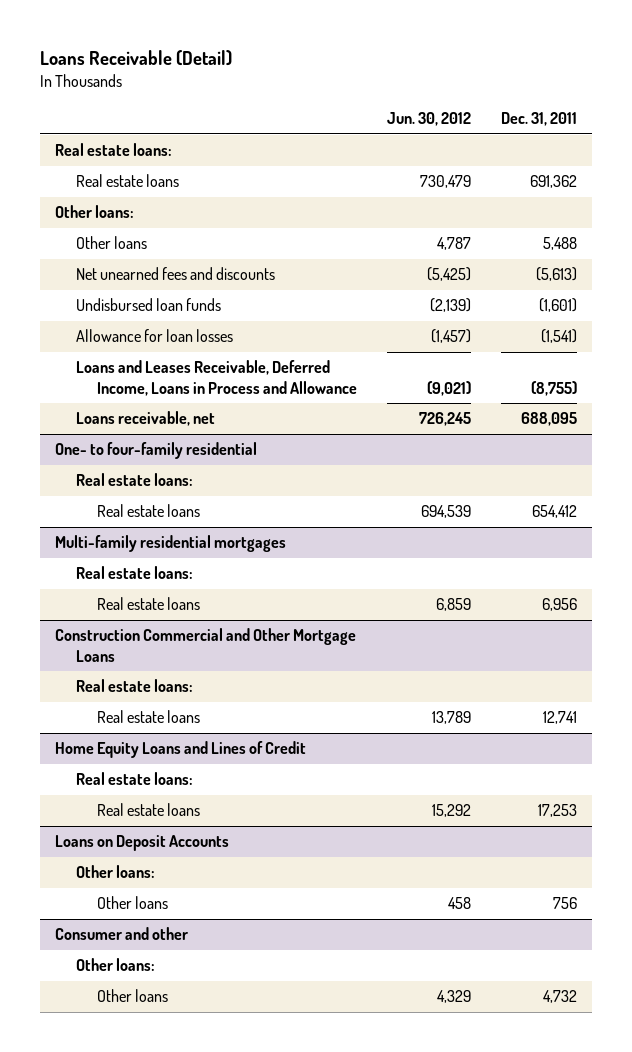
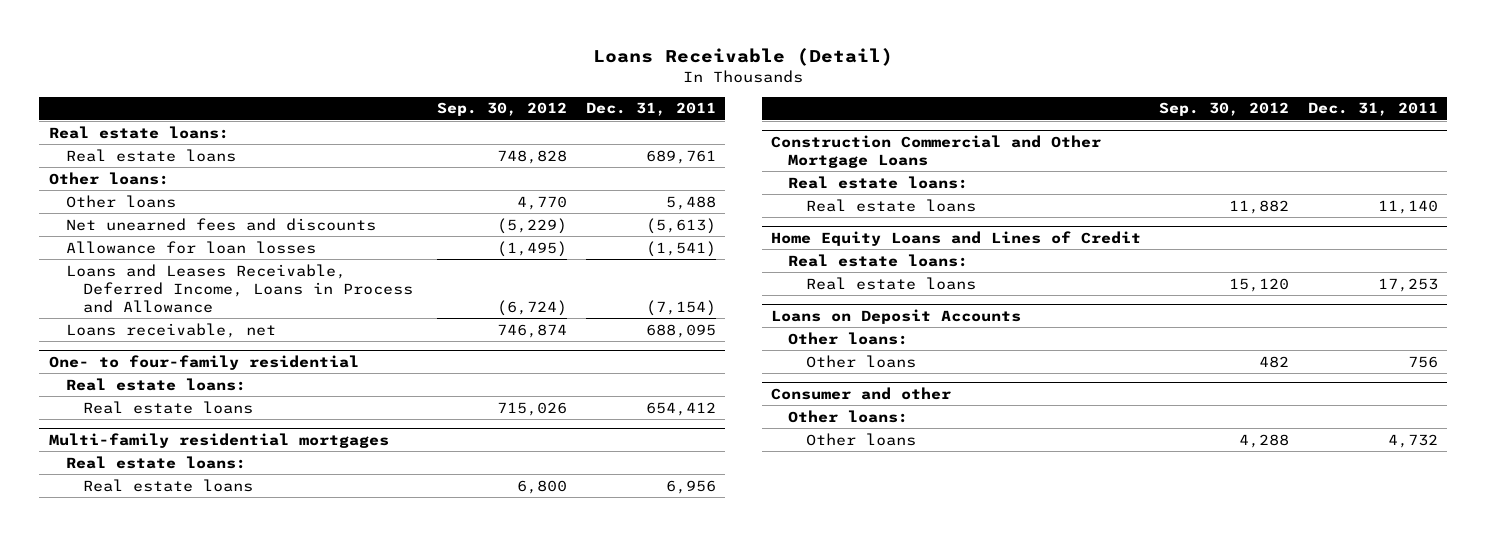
- | Jun. 30, 2012 | Dec. 31, 2011
+ | Sep. 30, 2012 | Dec. 31, 2011
- Real estate loans | 730,479 | 691,362
+ Real estate loans | 748,828 | 689,761
- Undisbursed loan funds | (2,139) | (1,601)
- Loans and Leases Receivable, Deferred Income, Loans in Process and Allowance | (9,021) | (8,755)
+ Loans and Leases Receivable, Deferred Income, Loans in Process and Allowance | (6,724) | (7,154)
@ Construction Commercial and Other Mortgage Loans
- Real estate loans | 13,789 | 12,741
+ Real estate loans | 11,882 | 11,140

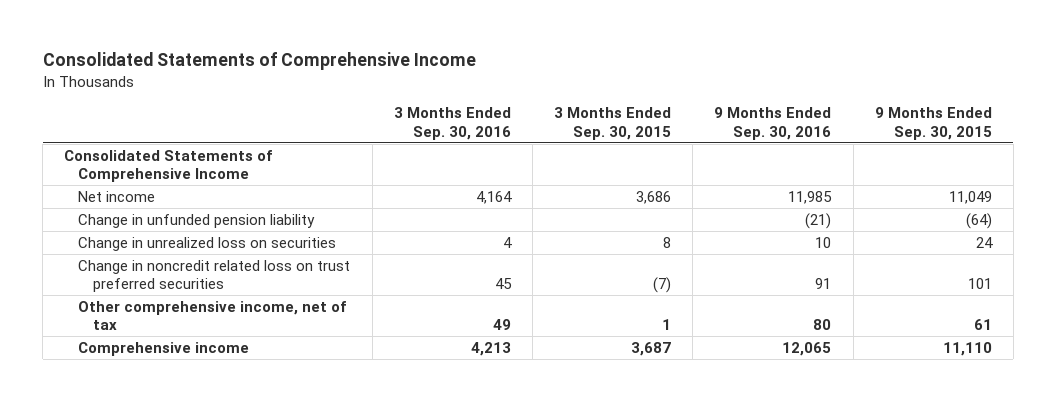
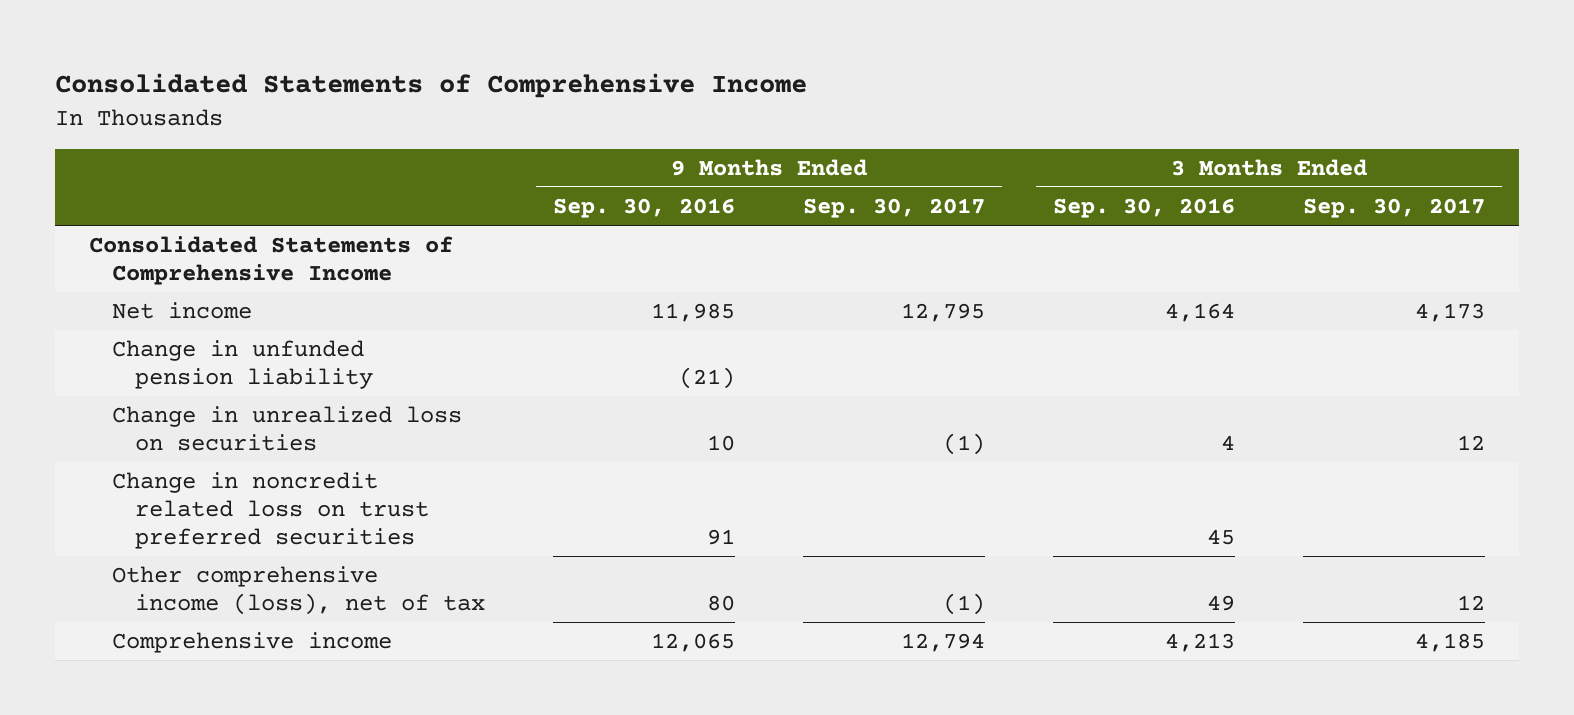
- | 3 Months Ended Sep. 30, 2016 | 3 Months Ended Sep. 30, 2015 | 9 Months Ended Sep. 30, 2016 | 9 Months Ended Sep. 30, 2015
+ | 9 Months Ended Sep. 30, 2016 | 9 Months Ended Sep. 30, 2017 | 3 Months Ended Sep. 30, 2016 | 3 Months Ended Sep. 30, 2017
- Other comprehensive income, net of tax | 49 | 1 | 80 | 61
+ Other comprehensive income (loss), net of tax | 80 | (1) | 49 | 12

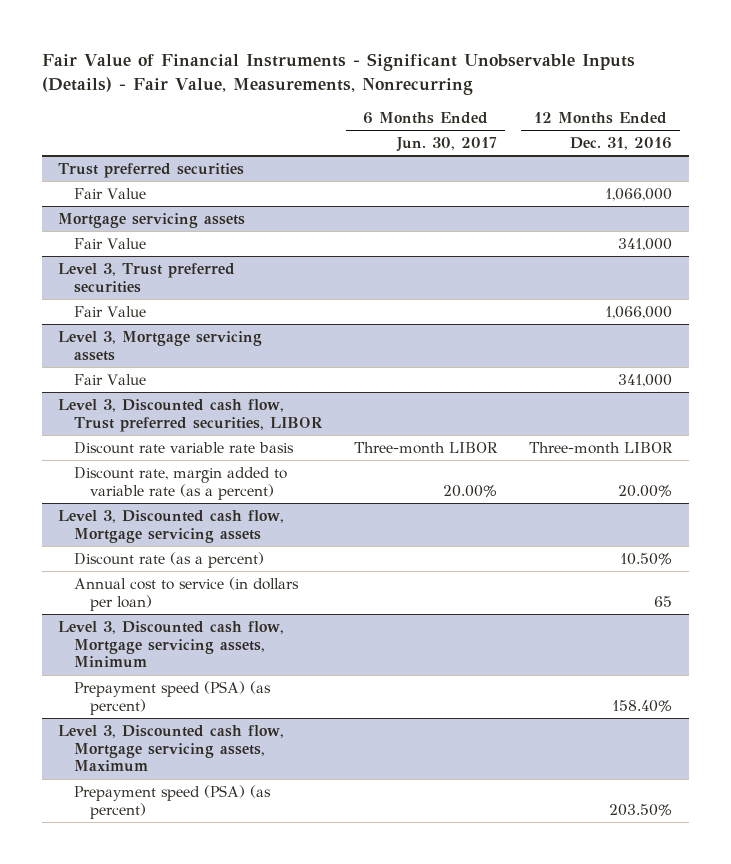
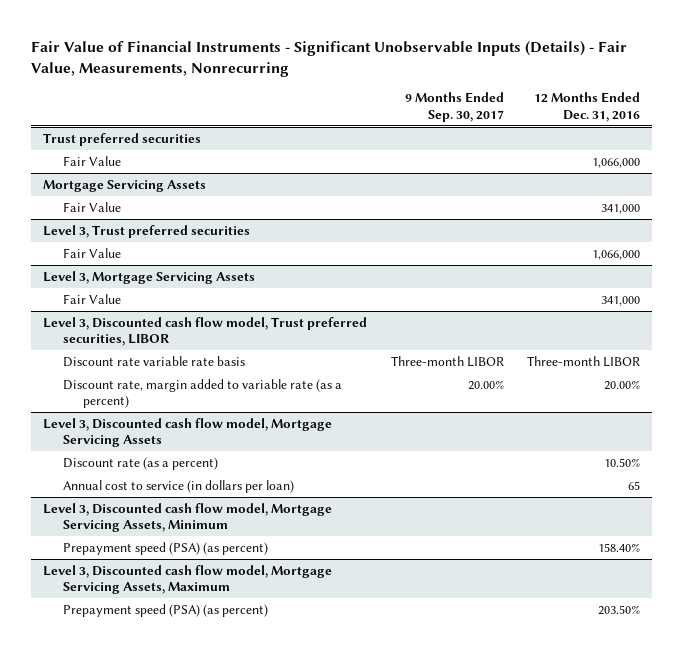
- | 6 Months Ended Jun. 30, 2017 | 12 Months Ended Dec. 31, 2016
+ | 9 Months Ended Sep. 30, 2017 | 12 Months Ended Dec. 31, 2016
- Mortgage servicing assets
+ Mortgage Servicing Assets
- Level 3, Mortgage servicing assets
+ Level 3, Mortgage Servicing Assets
- Level 3, Discounted cash flow, Trust preferred securities, LIBOR
+ Level 3, Discounted cash flow model, Trust preferred securities, LIBOR
- Level 3, Discounted cash flow, Mortgage servicing assets
+ Level 3, Discounted cash flow model, Mortgage Servicing Assets
- Level 3, Discounted cash flow, Mortgage servicing assets, Minimum
+ Level 3, Discounted cash flow model, Mortgage Servicing Assets, Minimum
- Level 3, Discounted cash flow, Mortgage servicing assets, Maximum
+ Level 3, Discounted cash flow model, Mortgage Servicing Assets, Maximum

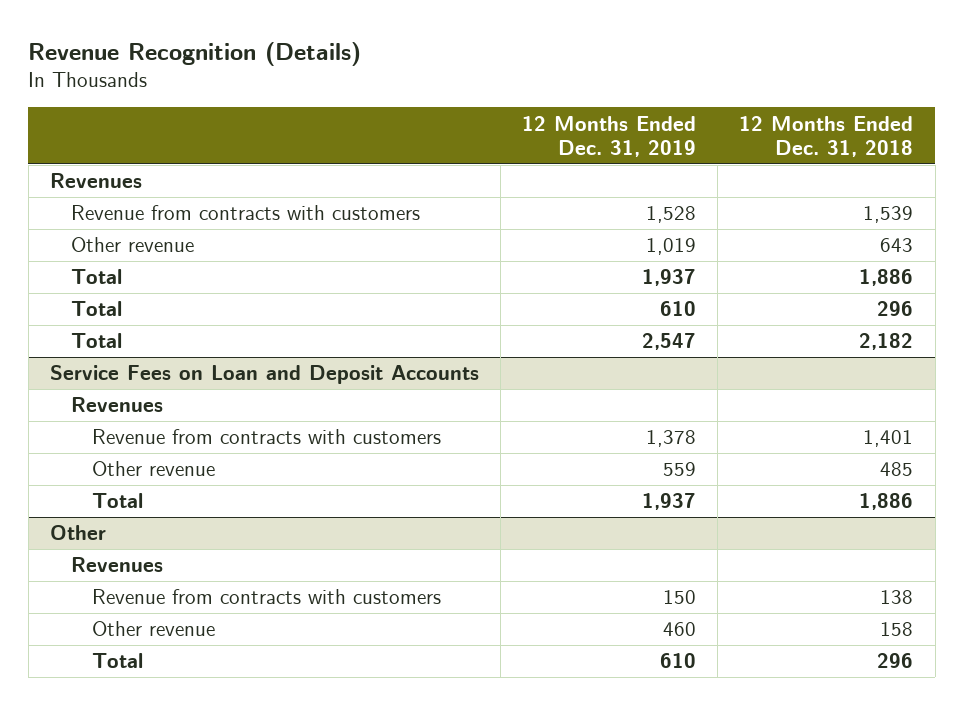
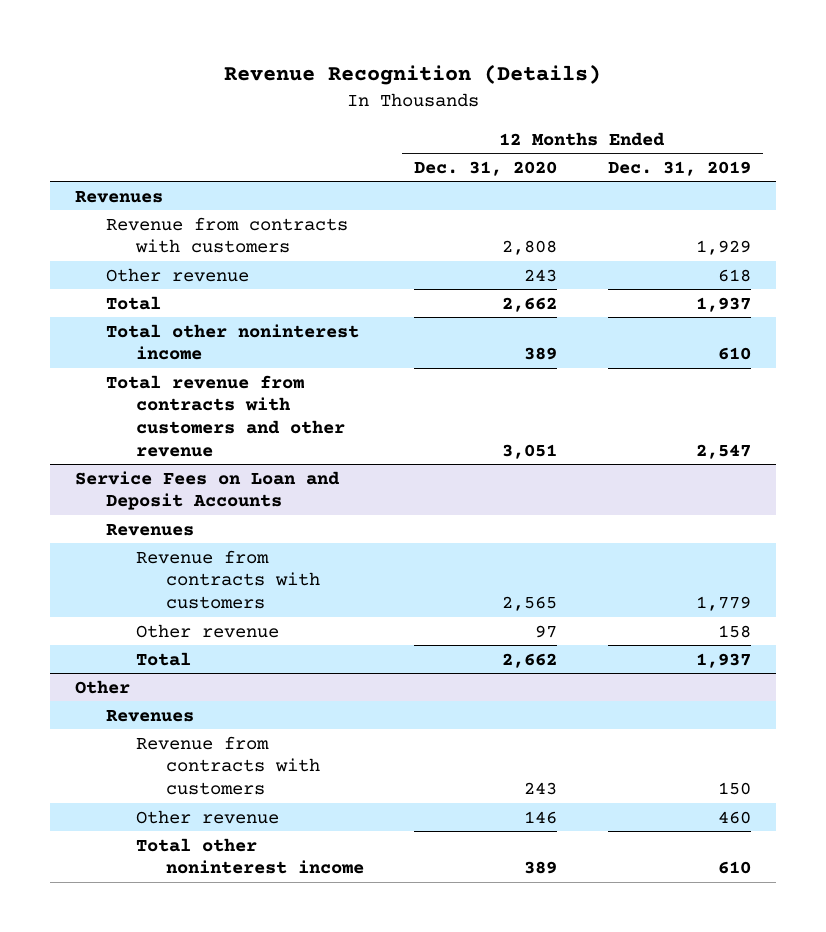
- | 12 Months Ended Dec. 31, 2019 | 12 Months Ended Dec. 31, 2018
+ | 12 Months Ended Dec. 31, 2020 | 12 Months Ended Dec. 31, 2019
- Revenue from contracts with customers | 1,528 | 1,539
- Other revenue | 1,019 | 643
+ Revenue from contracts with customers | 2,808 | 1,929
+ Other revenue | 243 | 618
- Total | 610 | 296
- Total | 2,547 | 2,182
+ Total other noninterest income | 389 | 610
+ Total revenue from contracts with customers and other revenue | 3,051 | 2,547
@ Service Fees on Loan and Deposit Accounts
- Revenue from contracts with customers | 1,378 | 1,401
- Other revenue | 559 | 485
+ Revenue from contracts with customers | 2,565 | 1,779
+ Other revenue | 97 | 158
@ Other
- Total | 610 | 296
+ Total other noninterest income | 389 | 610

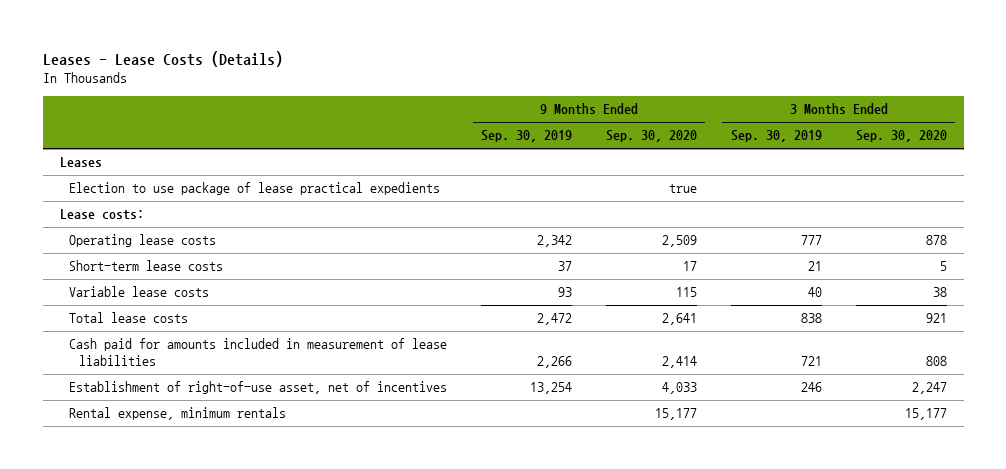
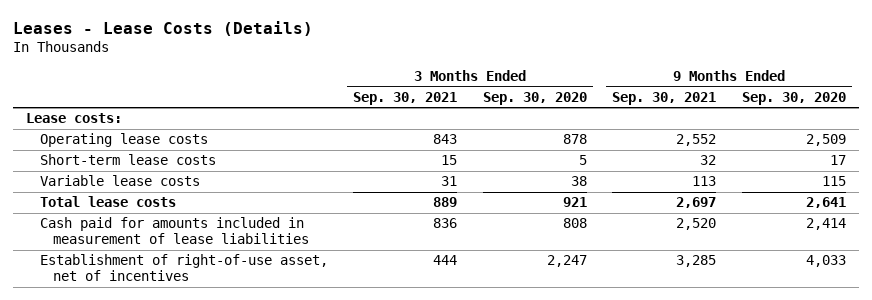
- | 9 Months Ended Sep. 30, 2019 | 9 Months Ended Sep. 30, 2020 | 3 Months Ended Sep. 30, 2019 | 3 Months Ended Sep. 30, 2020
+ | 3 Months Ended Sep. 30, 2021 | 3 Months Ended Sep. 30, 2020 | 9 Months Ended Sep. 30, 2021 | 9 Months Ended Sep. 30, 2020
- Leases
- Election to use package of lease practical expedients | | true | |
- Rental expense, minimum rentals | | 15,177 | | 15,177

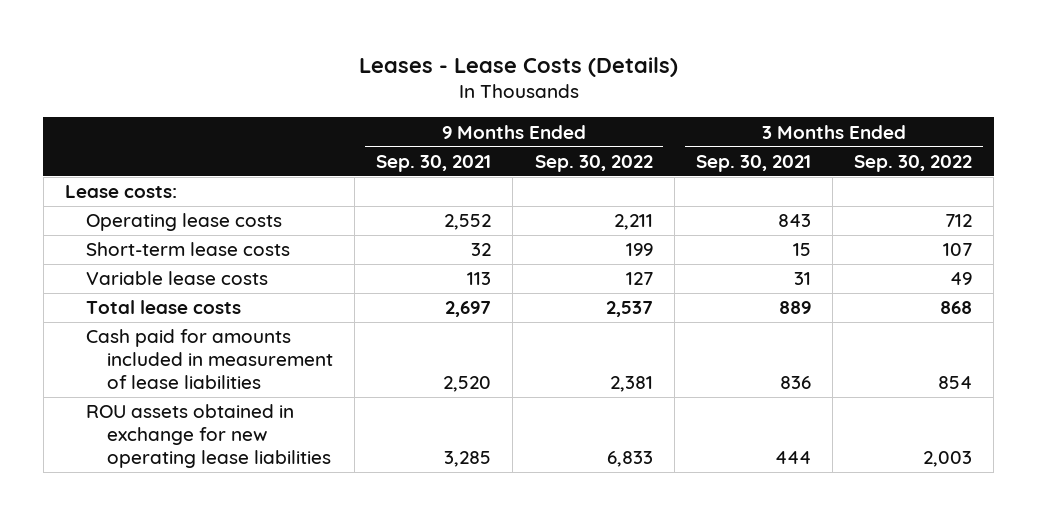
- | 3 Months Ended Sep. 30, 2021 | 3 Months Ended Sep. 30, 2020 | 9 Months Ended Sep. 30, 2021 | 9 Months Ended Sep. 30, 2020
+ | 9 Months Ended Sep. 30, 2021 | 9 Months Ended Sep. 30, 2022 | 3 Months Ended Sep. 30, 2021 | 3 Months Ended Sep. 30, 2022
- Establishment of right-of-use asset, net of incentives | 444 | 2,247 | 3,285 | 4,033
+ ROU assets obtained in exchange for new operating lease liabilities | 3,285 | 6,833 | 444 | 2,003

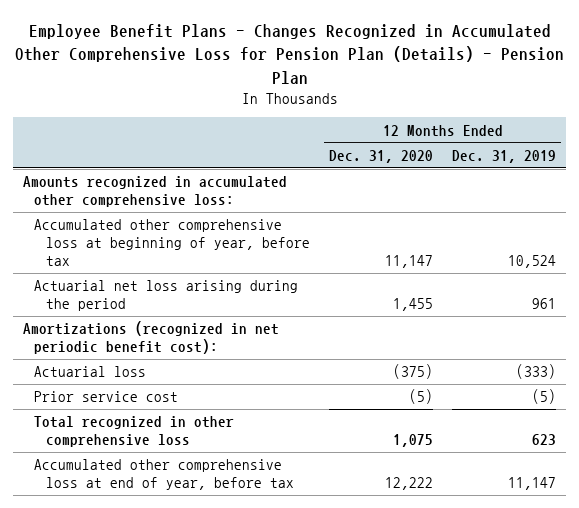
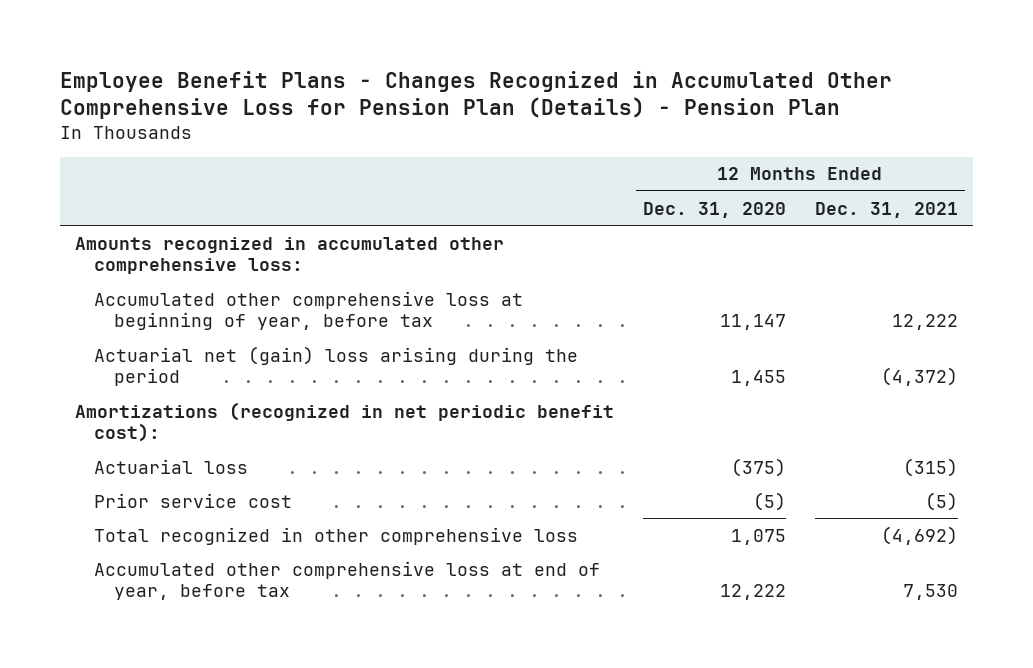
- | 12 Months Ended Dec. 31, 2020 | 12 Months Ended Dec. 31, 2019
+ | 12 Months Ended Dec. 31, 2020 | 12 Months Ended Dec. 31, 2021
- Actuarial net loss arising during the period | 1,455 | 961
+ Actuarial net (gain) loss arising during the period | 1,455 | (4,372)

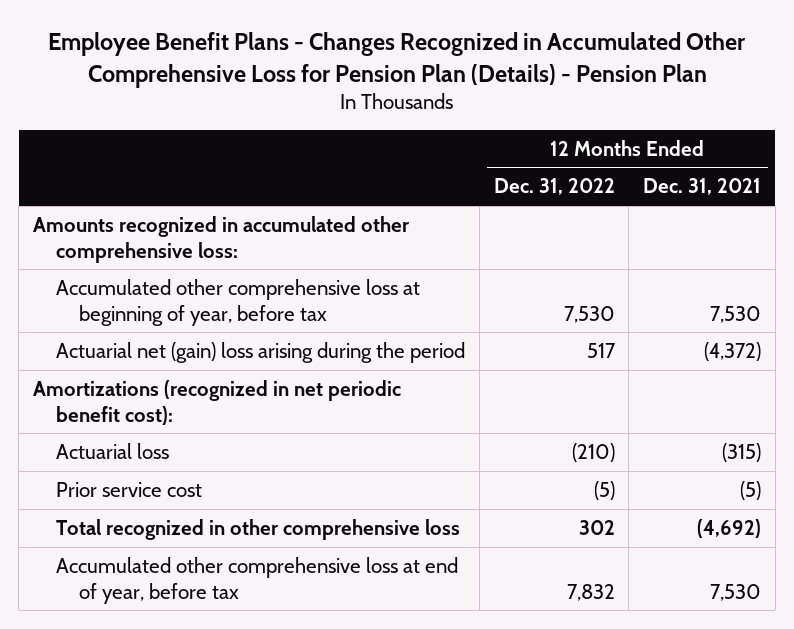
- | 12 Months Ended Dec. 31, 2020 | 12 Months Ended Dec. 31, 2021
+ | 12 Months Ended Dec. 31, 2022 | 12 Months Ended Dec. 31, 2021
- Accumulated other comprehensive loss at beginning of year, before tax | 11,147 | 12,222
+ Accumulated other comprehensive loss at beginning of year, before tax | 7,530 | 7,530

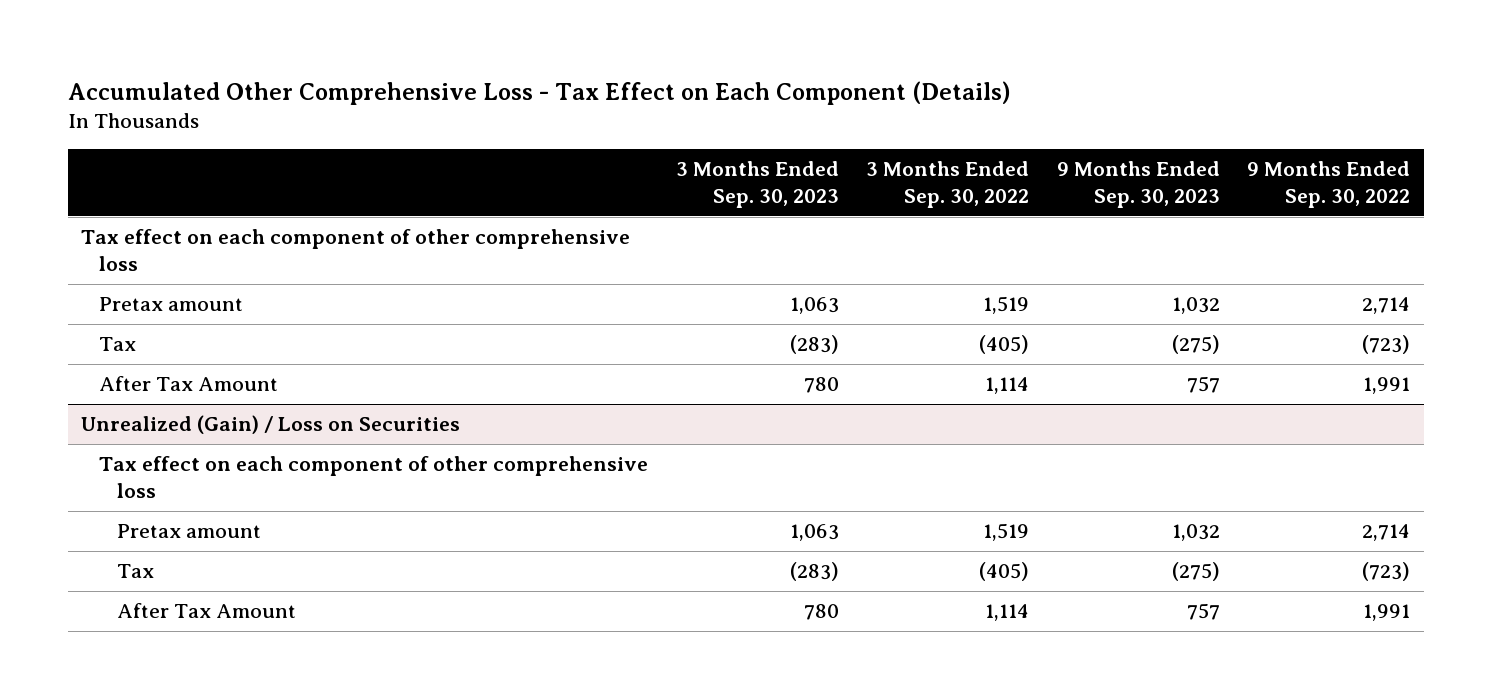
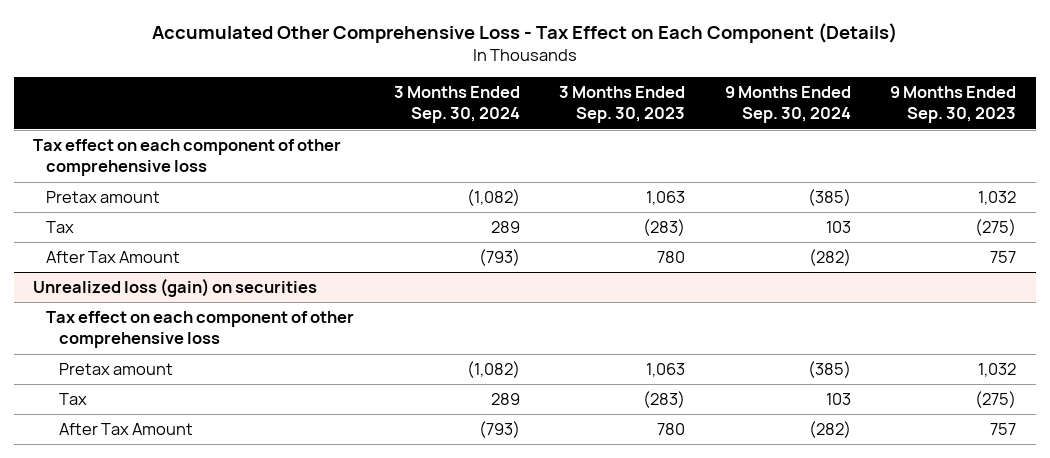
- | 3 Months Ended Sep. 30, 2023 | 3 Months Ended Sep. 30, 2022 | 9 Months Ended Sep. 30, 2023 | 9 Months Ended Sep. 30, 2022
+ | 3 Months Ended Sep. 30, 2024 | 3 Months Ended Sep. 30, 2023 | 9 Months Ended Sep. 30, 2024 | 9 Months Ended Sep. 30, 2023
- Unrealized (Gain) / Loss on Securities
+ Unrealized loss (gain) on securities

